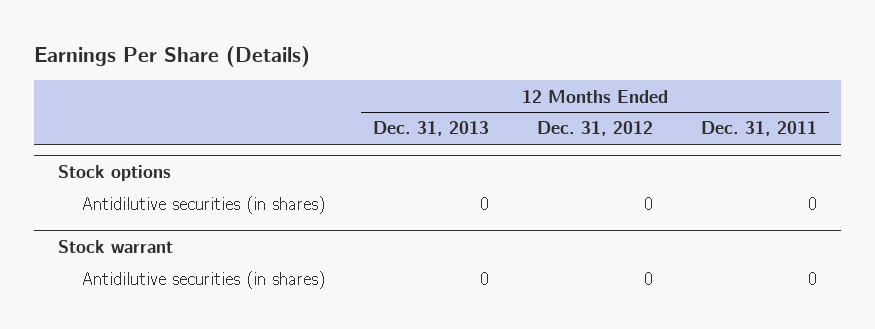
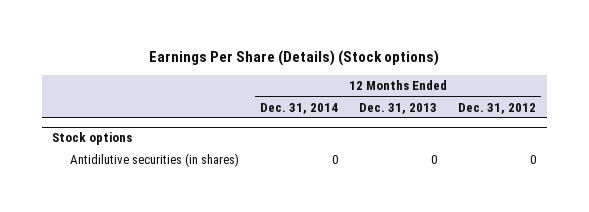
- Earnings Per Share (Details)
+ Earnings Per Share (Details) (Stock options)
- | 12 Months Ended Dec. 31, 2013 | 12 Months Ended Dec. 31, 2012 | 12 Months Ended Dec. 31, 2011
+ | 12 Months Ended Dec. 31, 2014 | 12 Months Ended Dec. 31, 2013 | 12 Months Ended Dec. 31, 2012
- Stock warrant
- Antidilutive securities (in shares) | 0 | 0 | 0

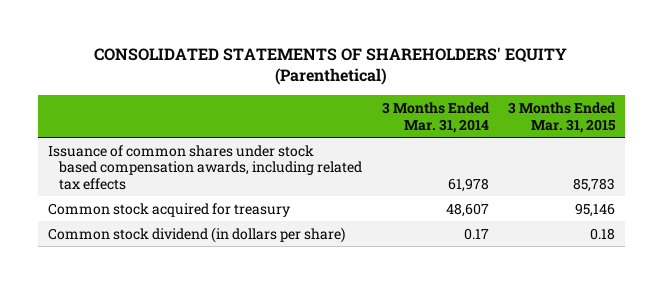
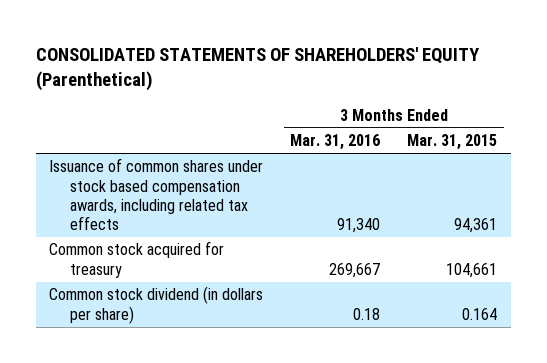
- | 3 Months Ended Mar. 31, 2014 | 3 Months Ended Mar. 31, 2015
+ | 3 Months Ended Mar. 31, 2016 | 3 Months Ended Mar. 31, 2015
- Issuance of common shares under stock based compensation awards, including related tax effects | 61,978 | 85,783
- Common stock acquired for treasury | 48,607 | 95,146
- Common stock dividend (in dollars per share) | 0.17 | 0.18
+ Issuance of common shares under stock based compensation awards, including related tax effects | 91,340 | 94,361
+ Common stock acquired for treasury | 269,667 | 104,661
+ Common stock dividend (in dollars per share) | 0.18 | 0.164

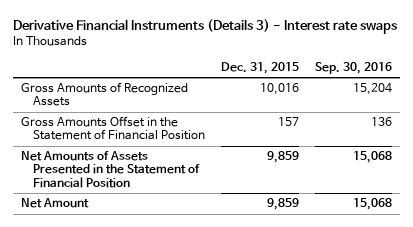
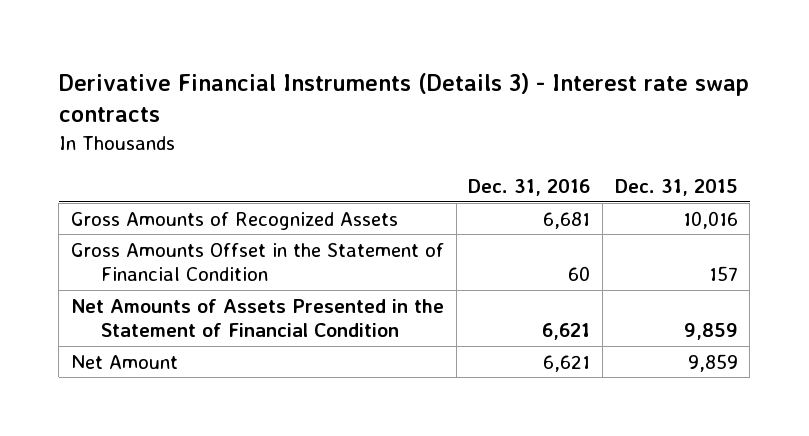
- Derivative Financial Instruments (Details 3) - Interest rate swaps
+ Derivative Financial Instruments (Details 3) - Interest rate swap contracts
- | Dec. 31, 2015 | Sep. 30, 2016
+ | Dec. 31, 2016 | Dec. 31, 2015
- Gross Amounts Offset in the Statement of Financial Position | 157 | 136
- Net Amounts of Assets Presented in the Statement of Financial Position | 9,859 | 15,068
+ Gross Amounts Offset in the Statement of Financial Condition | 60 | 157
+ Net Amounts of Assets Presented in the Statement of Financial Condition | 6,621 | 9,859

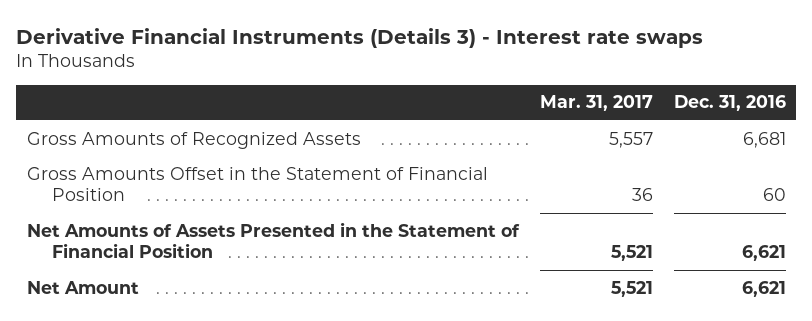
- Derivative Financial Instruments (Details 3) - Interest rate swap contracts
+ Derivative Financial Instruments (Details 3) - Interest rate swaps
- | Dec. 31, 2016 | Dec. 31, 2015
+ | Mar. 31, 2017 | Dec. 31, 2016
- Gross Amounts Offset in the Statement of Financial Condition | 60 | 157
- Net Amounts of Assets Presented in the Statement of Financial Condition | 6,621 | 9,859
+ Gross Amounts Offset in the Statement of Financial Position | 36 | 60
+ Net Amounts of Assets Presented in the Statement of Financial Position | 5,521 | 6,621

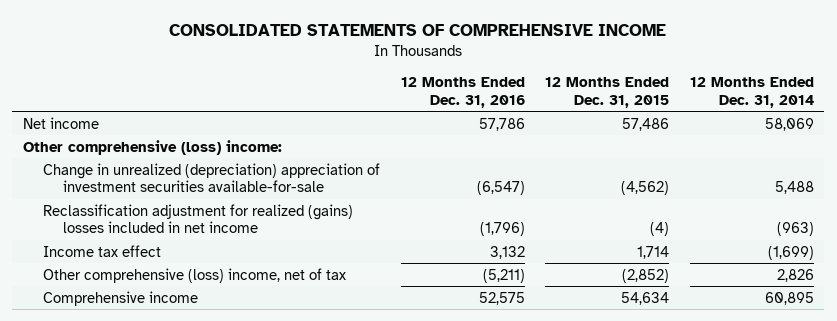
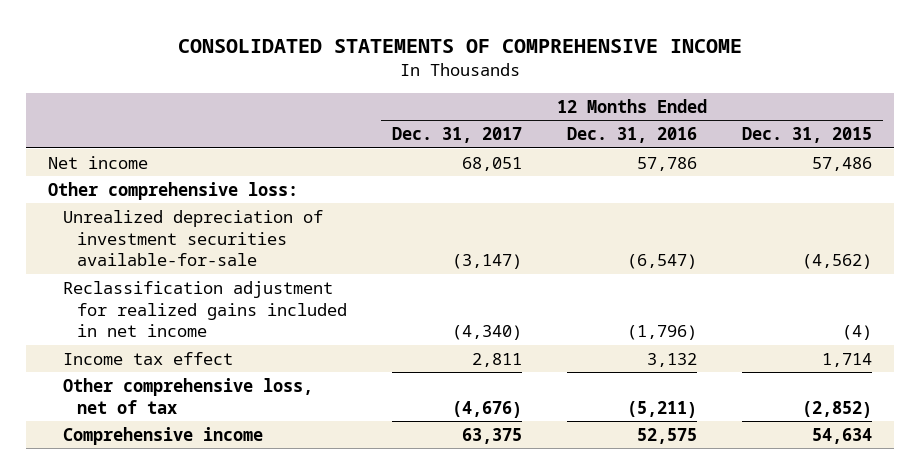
- | 12 Months Ended Dec. 31, 2016 | 12 Months Ended Dec. 31, 2015 | 12 Months Ended Dec. 31, 2014
+ | 12 Months Ended Dec. 31, 2017 | 12 Months Ended Dec. 31, 2016 | 12 Months Ended Dec. 31, 2015
- Other comprehensive (loss) income:
- Change in unrealized (depreciation) appreciation of investment securities available-for-sale | (6,547) | (4,562) | 5,488
- Reclassification adjustment for realized (gains) losses included in net income | (1,796) | (4) | (963)
+ Other comprehensive loss:
+ Unrealized depreciation of investment securities available-for-sale | (3,147) | (6,547) | (4,562)
+ Reclassification adjustment for realized gains included in net income | (4,340) | (1,796) | (4)
- Other comprehensive (loss) income, net of tax | (5,211) | (2,852) | 2,826
+ Other comprehensive loss, net of tax | (4,676) | (5,211) | (2,852)

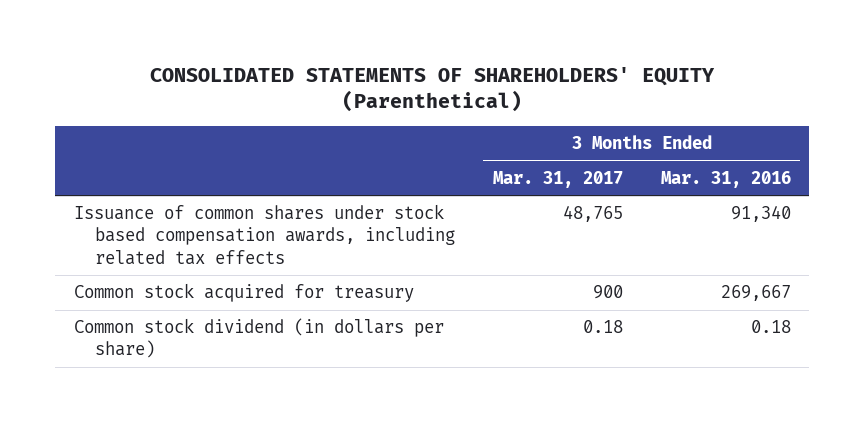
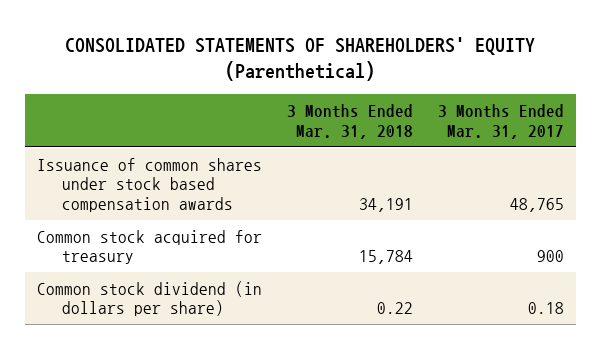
- | 3 Months Ended Mar. 31, 2017 | 3 Months Ended Mar. 31, 2016
+ | 3 Months Ended Mar. 31, 2018 | 3 Months Ended Mar. 31, 2017
- Issuance of common shares under stock based compensation awards, including related tax effects | 48,765 | 91,340
+ Issuance of common shares under stock based compensation awards | 34,191 | 48,765

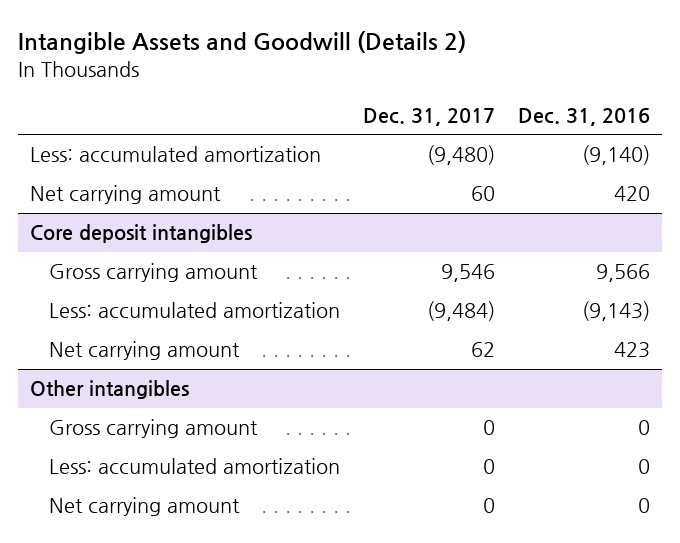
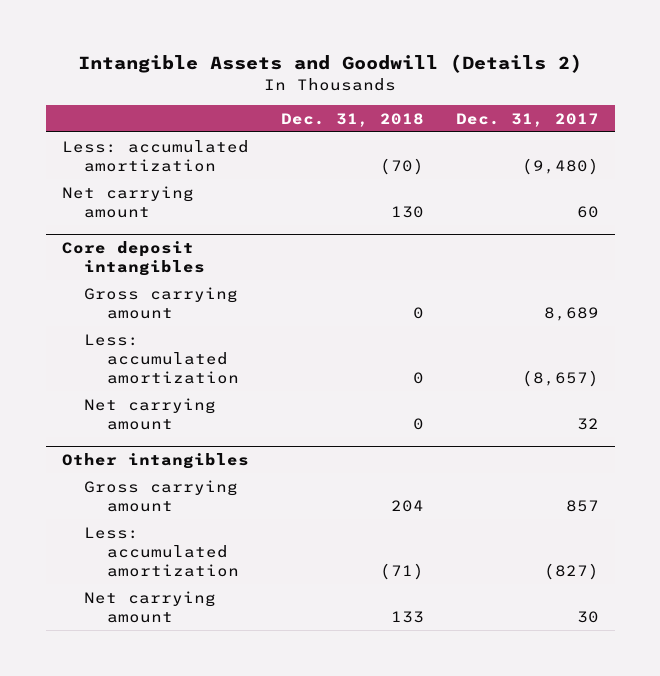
- | Dec. 31, 2017 | Dec. 31, 2016
+ | Dec. 31, 2018 | Dec. 31, 2017
@ Core deposit intangibles
- Gross carrying amount | 9,546 | 9,566
- Less: accumulated amortization | (9,484) | (9,143)
- Net carrying amount | 62 | 423
+ Gross carrying amount | 0 | 8,689
+ Less: accumulated amortization | 0 | (8,657)
+ Net carrying amount | 0 | 32
@ Other intangibles
- Gross carrying amount | 0 | 0
- Less: accumulated amortization | 0 | 0
- Net carrying amount | 0 | 0
+ Gross carrying amount | 204 | 857
+ Less: accumulated amortization | (71) | (827)
+ Net carrying amount | 133 | 30

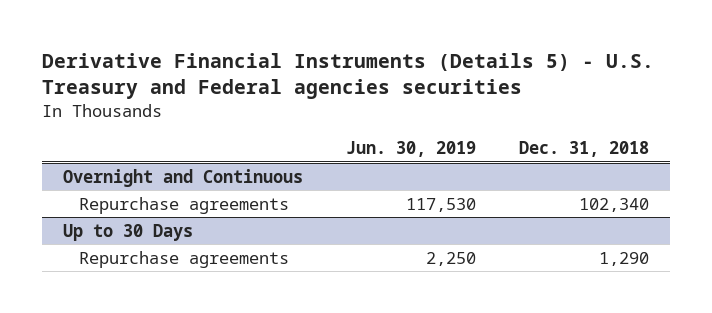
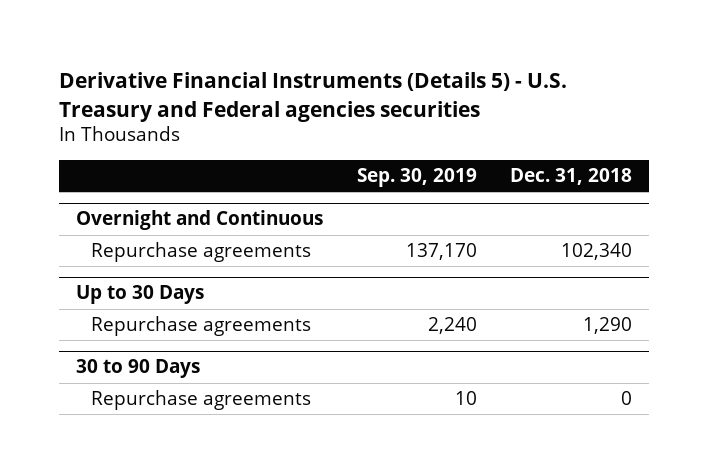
- | Jun. 30, 2019 | Dec. 31, 2018
+ | Sep. 30, 2019 | Dec. 31, 2018
+ 30 to 90 Days
+ Repurchase agreements | 10 | 0

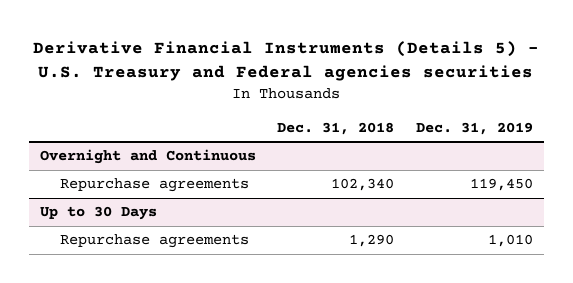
- | Sep. 30, 2019 | Dec. 31, 2018
+ | Dec. 31, 2018 | Dec. 31, 2019
- 30 to 90 Days
- Repurchase agreements | 10 | 0

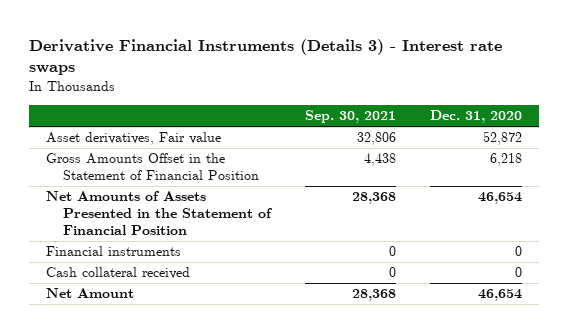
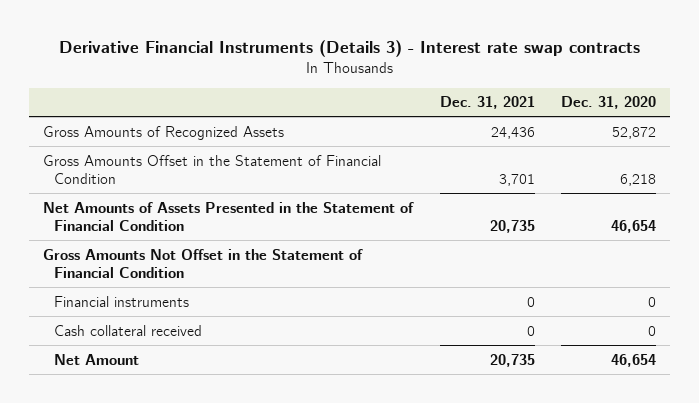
- Derivative Financial Instruments (Details 3) - Interest rate swaps
+ Derivative Financial Instruments (Details 3) - Interest rate swap contracts
- | Sep. 30, 2021 | Dec. 31, 2020
+ | Dec. 31, 2021 | Dec. 31, 2020
- Asset derivatives, Fair value | 32,806 | 52,872
- Gross Amounts Offset in the Statement of Financial Position | 4,438 | 6,218
- Net Amounts of Assets Presented in the Statement of Financial Position | 28,368 | 46,654
+ Gross Amounts of Recognized Assets | 24,436 | 52,872
+ Gross Amounts Offset in the Statement of Financial Condition | 3,701 | 6,218
+ Net Amounts of Assets Presented in the Statement of Financial Condition | 20,735 | 46,654
+ Gross Amounts Not Offset in the Statement of Financial Condition

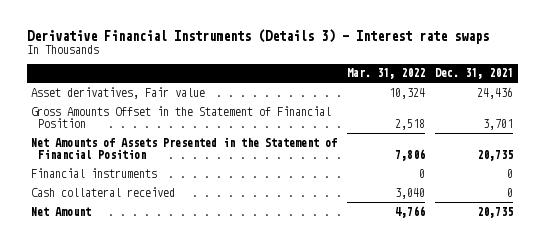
- Derivative Financial Instruments (Details 3) - Interest rate swap contracts
+ Derivative Financial Instruments (Details 3) - Interest rate swaps
- | Dec. 31, 2021 | Dec. 31, 2020
+ | Mar. 31, 2022 | Dec. 31, 2021
- Gross Amounts of Recognized Assets | 24,436 | 52,872
- Gross Amounts Offset in the Statement of Financial Condition | 3,701 | 6,218
- Net Amounts of Assets Presented in the Statement of Financial Condition | 20,735 | 46,654
- Gross Amounts Not Offset in the Statement of Financial Condition
+ Asset derivatives, Fair value | 10,324 | 24,436
+ Gross Amounts Offset in the Statement of Financial Position | 2,518 | 3,701
+ Net Amounts of Assets Presented in the Statement of Financial Position | 7,806 | 20,735

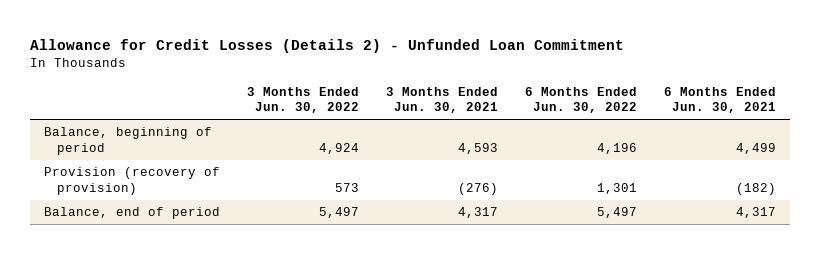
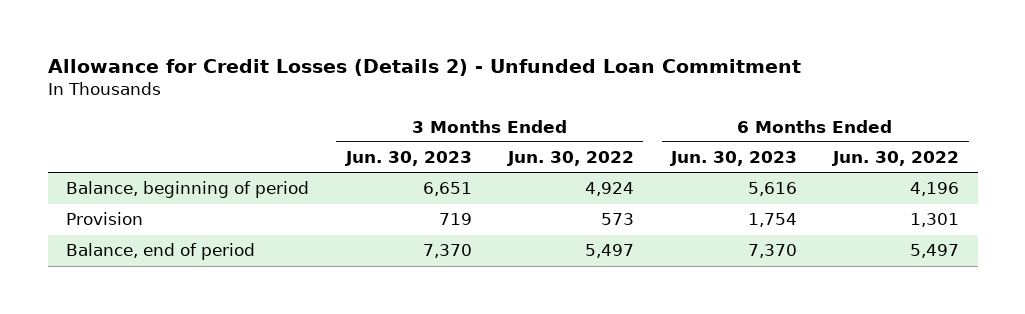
- | 3 Months Ended Jun. 30, 2022 | 3 Months Ended Jun. 30, 2021 | 6 Months Ended Jun. 30, 2022 | 6 Months Ended Jun. 30, 2021
+ | 3 Months Ended Jun. 30, 2023 | 3 Months Ended Jun. 30, 2022 | 6 Months Ended Jun. 30, 2023 | 6 Months Ended Jun. 30, 2022
- Provision (recovery of provision) | 573 | (276) | 1,301 | (182)
+ Provision | 719 | 573 | 1,754 | 1,301

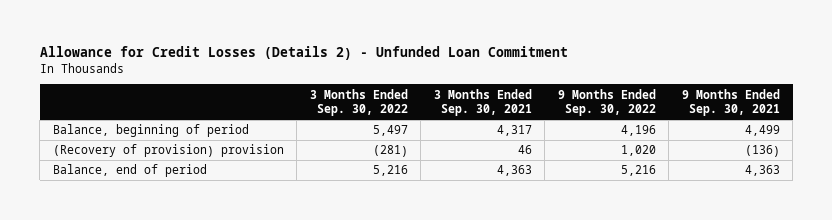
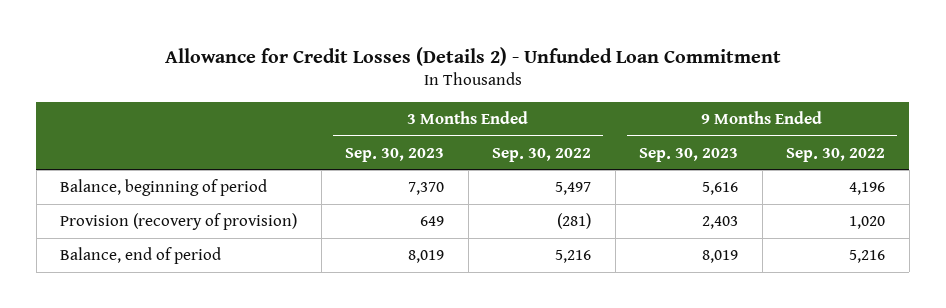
- | 3 Months Ended Sep. 30, 2022 | 3 Months Ended Sep. 30, 2021 | 9 Months Ended Sep. 30, 2022 | 9 Months Ended Sep. 30, 2021
+ | 3 Months Ended Sep. 30, 2023 | 3 Months Ended Sep. 30, 2022 | 9 Months Ended Sep. 30, 2023 | 9 Months Ended Sep. 30, 2022
- (Recovery of provision) provision | (281) | 46 | 1,020 | (136)
+ Provision (recovery of provision) | 649 | (281) | 2,403 | 1,020

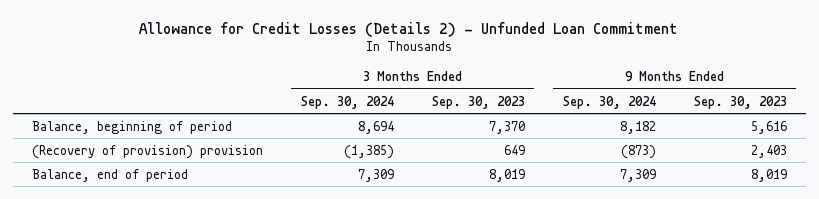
- | 3 Months Ended Sep. 30, 2023 | 3 Months Ended Sep. 30, 2022 | 9 Months Ended Sep. 30, 2023 | 9 Months Ended Sep. 30, 2022
+ | 3 Months Ended Sep. 30, 2024 | 3 Months Ended Sep. 30, 2023 | 9 Months Ended Sep. 30, 2024 | 9 Months Ended Sep. 30, 2023
- Provision (recovery of provision) | 649 | (281) | 2,403 | 1,020
+ (Recovery of provision) provision | (1,385) | 649 | (873) | 2,403

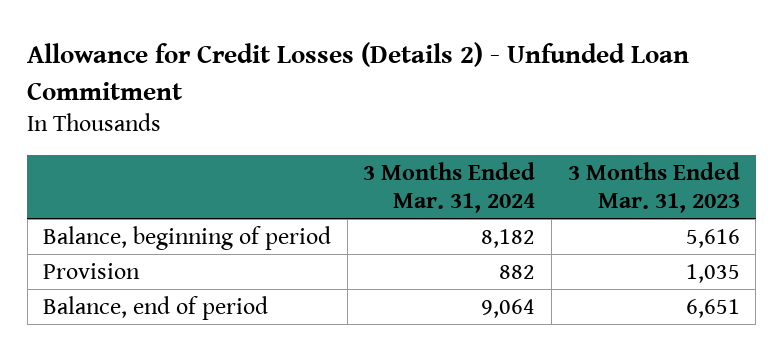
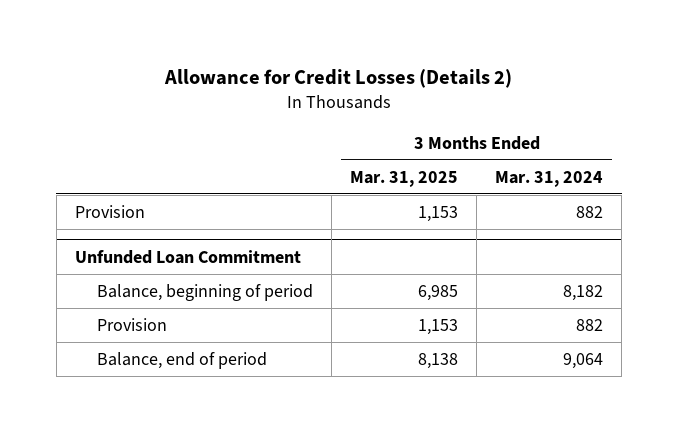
- Allowance for Credit Losses (Details 2) - Unfunded Loan Commitment
+ Allowance for Credit Losses (Details 2)
- | 3 Months Ended Mar. 31, 2024 | 3 Months Ended Mar. 31, 2023
+ | 3 Months Ended Mar. 31, 2025 | 3 Months Ended Mar. 31, 2024
+ Provision | 1,153 | 882
+ Unfunded Loan Commitment

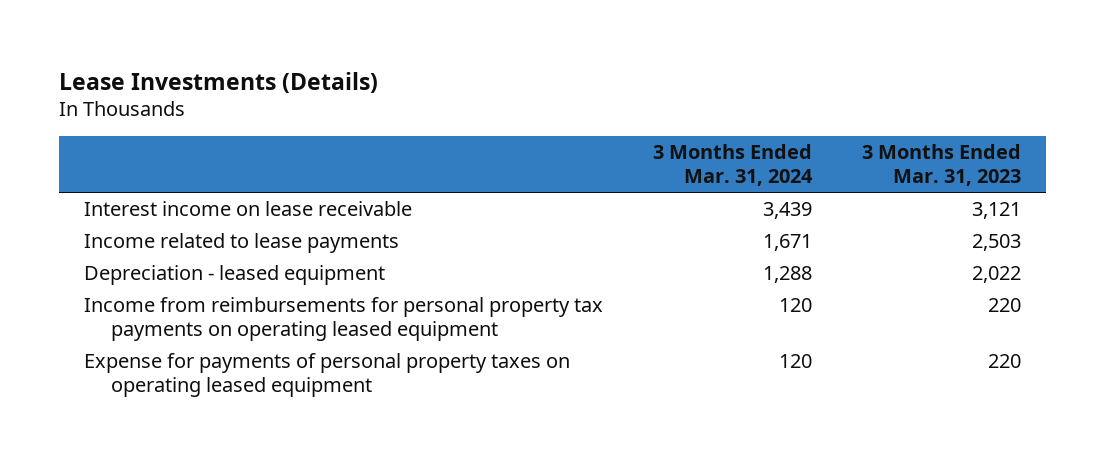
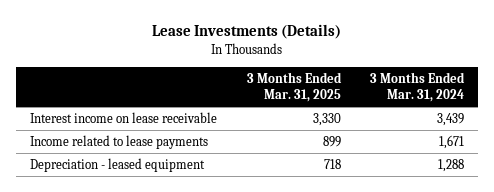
- | 3 Months Ended Mar. 31, 2024 | 3 Months Ended Mar. 31, 2023
+ | 3 Months Ended Mar. 31, 2025 | 3 Months Ended Mar. 31, 2024
- Income from reimbursements for personal property tax payments on operating leased equipment | 120 | 220
- Expense for payments of personal property taxes on operating leased equipment | 120 | 220

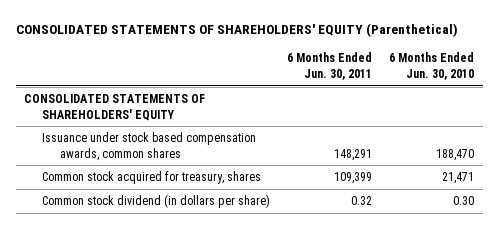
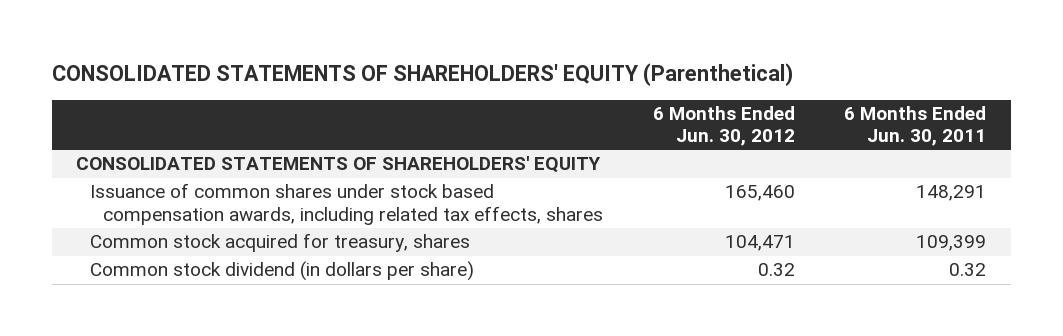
- | 6 Months Ended Jun. 30, 2011 | 6 Months Ended Jun. 30, 2010
+ | 6 Months Ended Jun. 30, 2012 | 6 Months Ended Jun. 30, 2011
- Issuance under stock based compensation awards, common shares | 148,291 | 188,470
+ Issuance of common shares under stock based compensation awards, including related tax effects, shares | 165,460 | 148,291

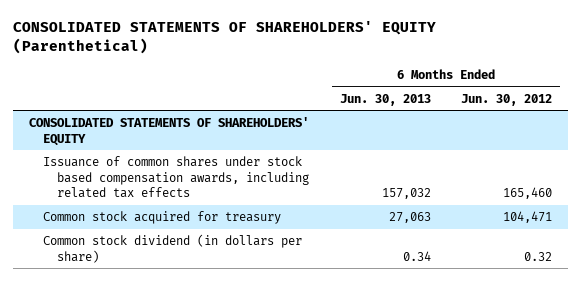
- | 6 Months Ended Jun. 30, 2012 | 6 Months Ended Jun. 30, 2011
+ | 6 Months Ended Jun. 30, 2013 | 6 Months Ended Jun. 30, 2012
- Issuance of common shares under stock based compensation awards, including related tax effects, shares | 165,460 | 148,291
- Common stock acquired for treasury, shares | 104,471 | 109,399
+ Issuance of common shares under stock based compensation awards, including related tax effects | 157,032 | 165,460
+ Common stock acquired for treasury | 27,063 | 104,471

